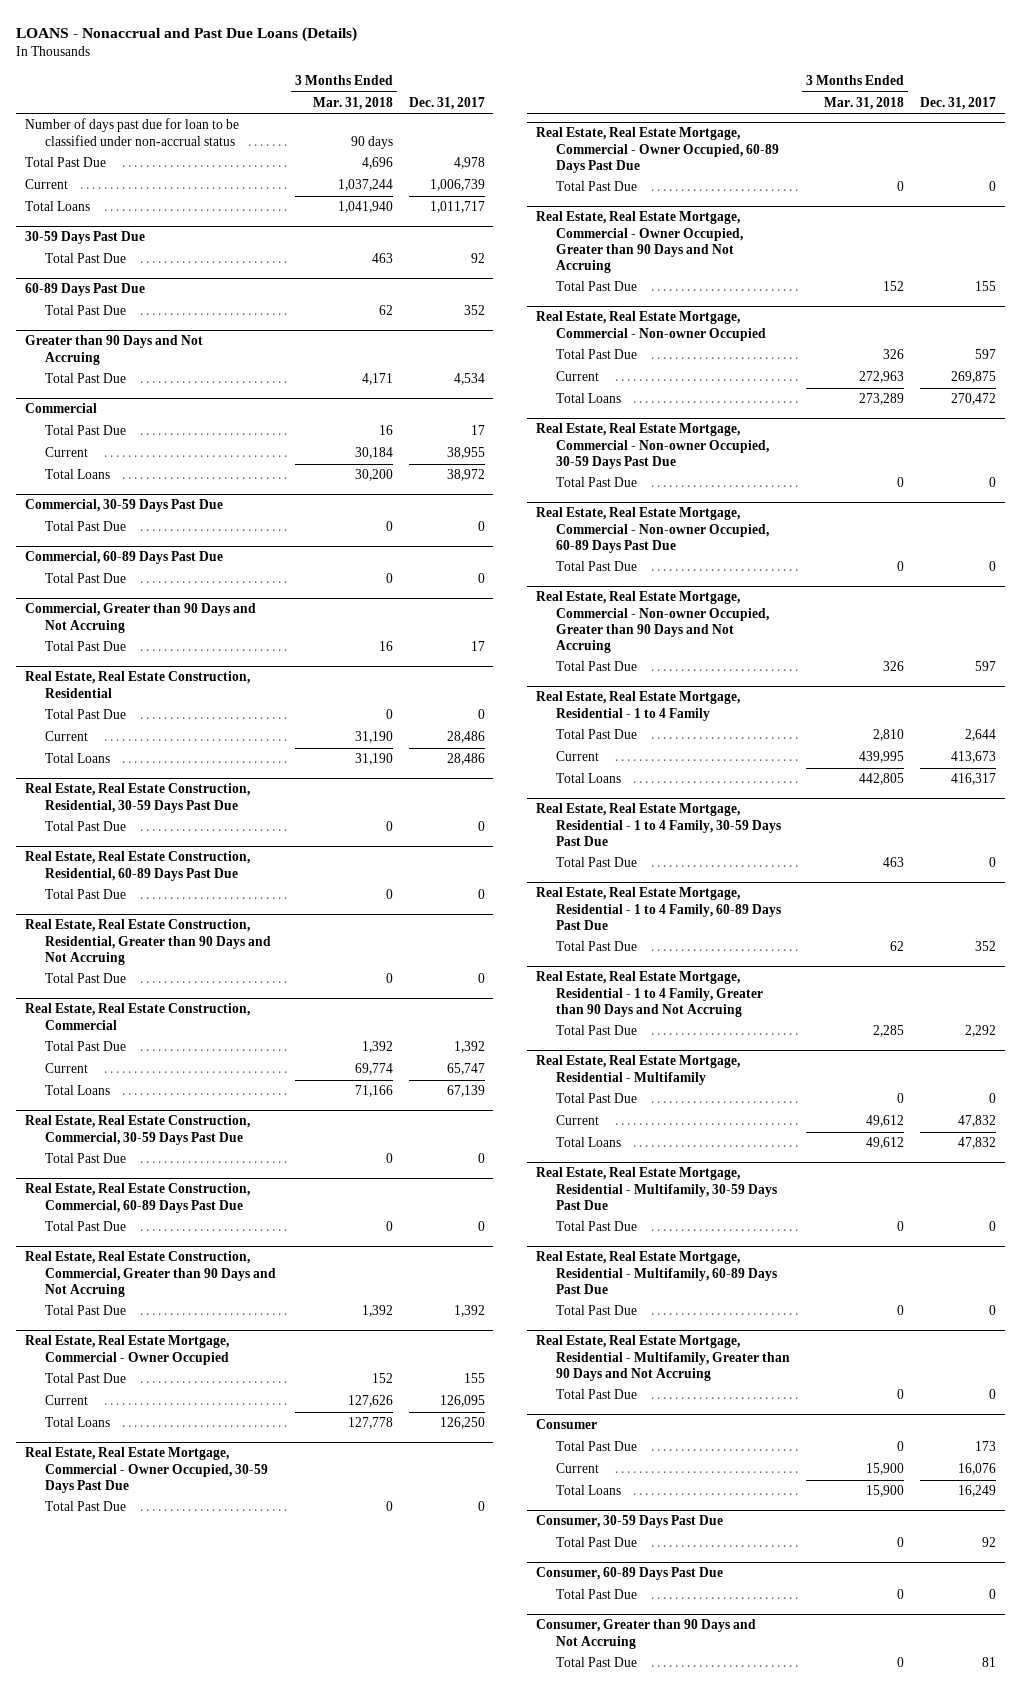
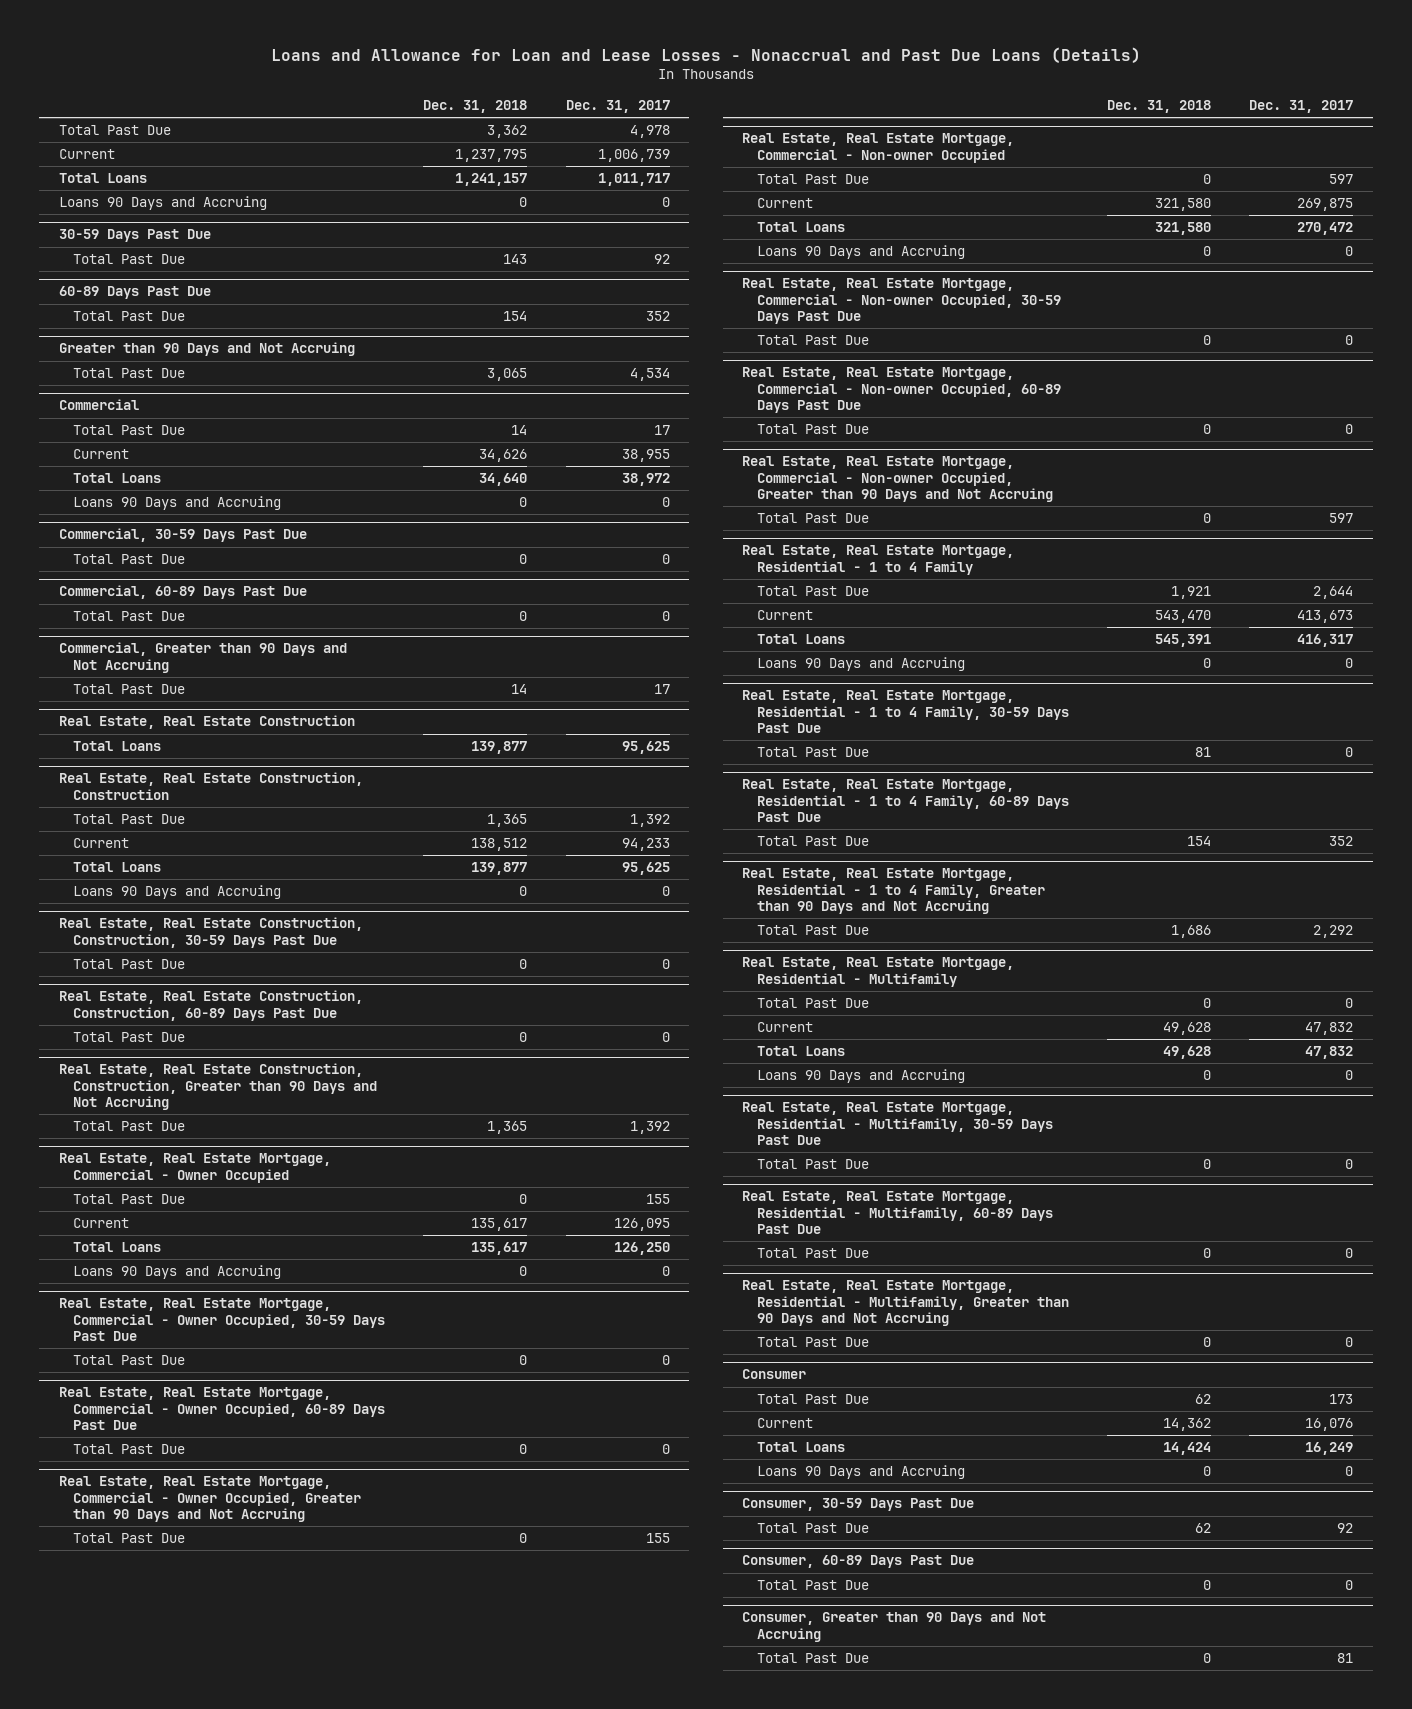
- LOANS - Nonaccrual and Past Due Loans (Details)
+ Loans and Allowance for Loan and Lease Losses - Nonaccrual and Past Due Loans (Details)
- | 3 Months Ended Mar. 31, 2018 | Dec. 31, 2017
+ | Dec. 31, 2018 | Dec. 31, 2017
- Number of days past due for loan to be classified under non-accrual status | 90 days |
+ Loans 90 Days and Accruing | 0 | 0
@ Commercial
+ Loans 90 Days and Accruing | 0 | 0
- Real Estate, Real Estate Construction, Residential
- Total Past Due | 0 | 0
- Current | 31,190 | 28,486
- Total Loans | 31,190 | 28,486
- Real Estate, Real Estate Construction, Residential, 30-59 Days Past Due
- Total Past Due | 0 | 0
- Real Estate, Real Estate Construction, Residential, 60-89 Days Past Due
- Total Past Due | 0 | 0
- Real Estate, Real Estate Construction, Residential, Greater than 90 Days and Not Accruing
- Total Past Due | 0 | 0
- Real Estate, Real Estate Construction, Commercial
+ Real Estate, Real Estate Construction
+ Total Loans | 139,877 | 95,625
+ Real Estate, Real Estate Construction, Construction
- Current | 69,774 | 65,747
- Total Loans | 71,166 | 67,139
- Real Estate, Real Estate Construction, Commercial, 30-59 Days Past Due
+ Current | 138,512 | 94,233
+ Total Loans | 139,877 | 95,625
+ Loans 90 Days and Accruing | 0 | 0
+ Real Estate, Real Estate Construction, Construction, 30-59 Days Past Due
- Real Estate, Real Estate Construction, Commercial, 60-89 Days Past Due
+ Real Estate, Real Estate Construction, Construction, 60-89 Days Past Due
- Real Estate, Real Estate Construction, Commercial, Greater than 90 Days and Not Accruing
+ Real Estate, Real Estate Construction, Construction, Greater than 90 Days and Not Accruing
@ Real Estate, Real Estate Mortgage, Commercial - Owner Occupied
+ Loans 90 Days and Accruing | 0 | 0
@ Real Estate, Real Estate Mortgage, Commercial - Non-owner Occupied
+ Loans 90 Days and Accruing | 0 | 0
@ Real Estate, Real Estate Mortgage, Residential - 1 to 4 Family
+ Loans 90 Days and Accruing | 0 | 0
@ Real Estate, Real Estate Mortgage, Residential - Multifamily
+ Loans 90 Days and Accruing | 0 | 0
@ Consumer
+ Loans 90 Days and Accruing | 0 | 0

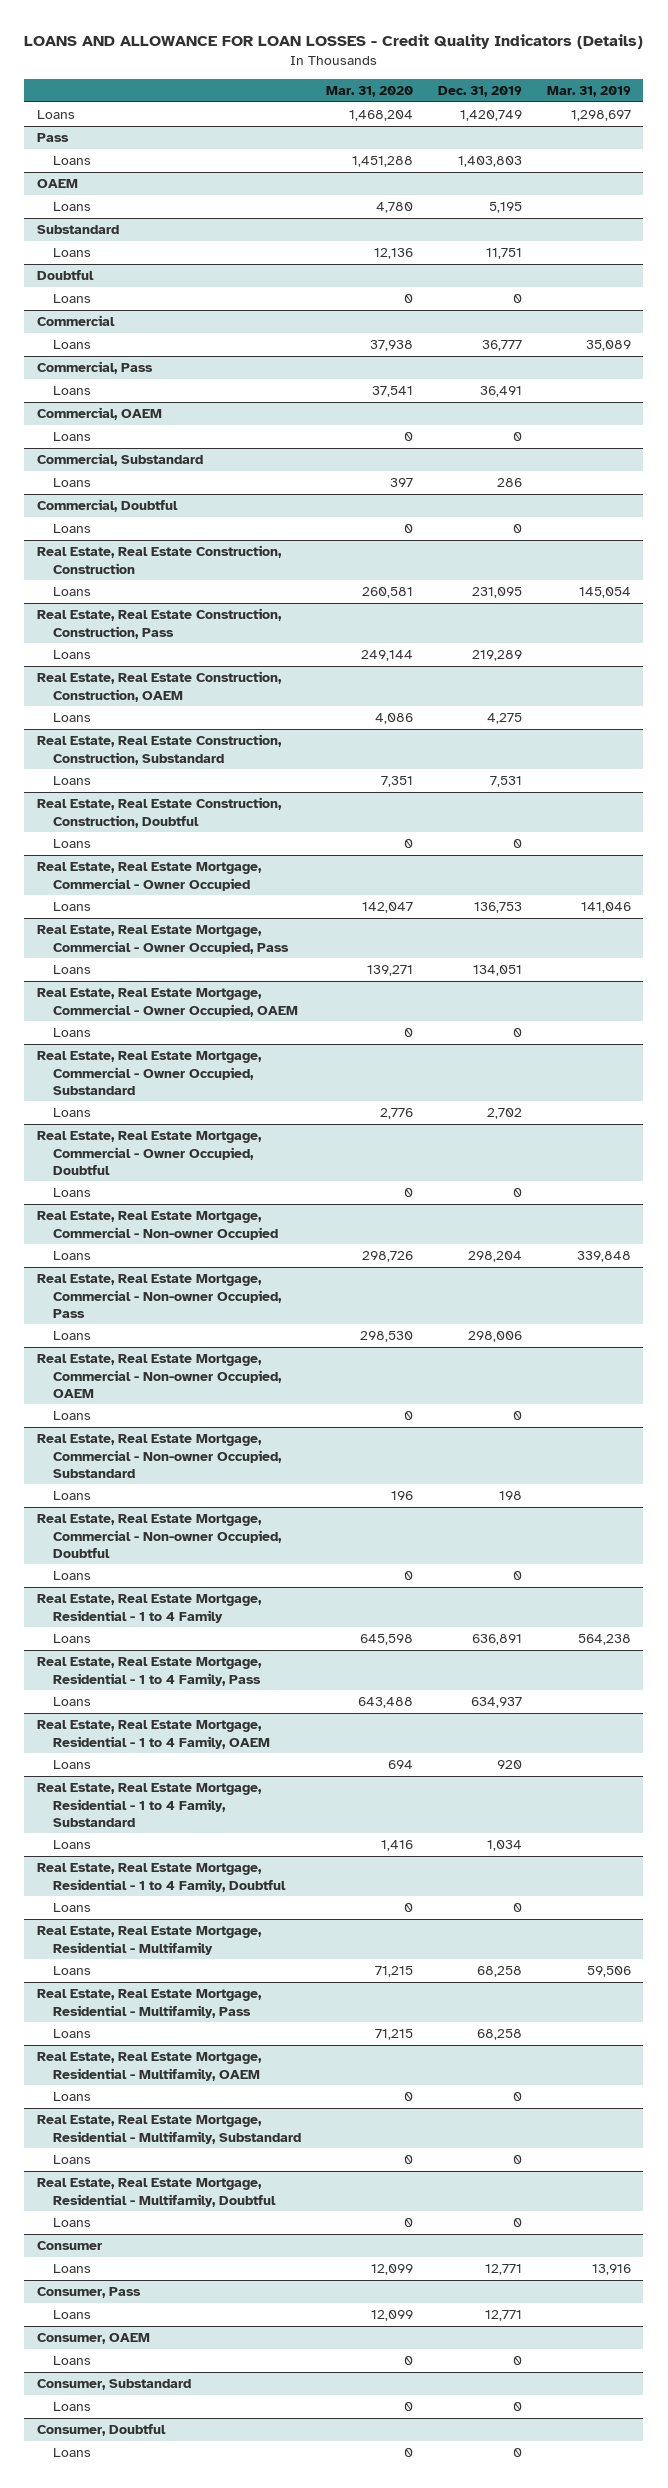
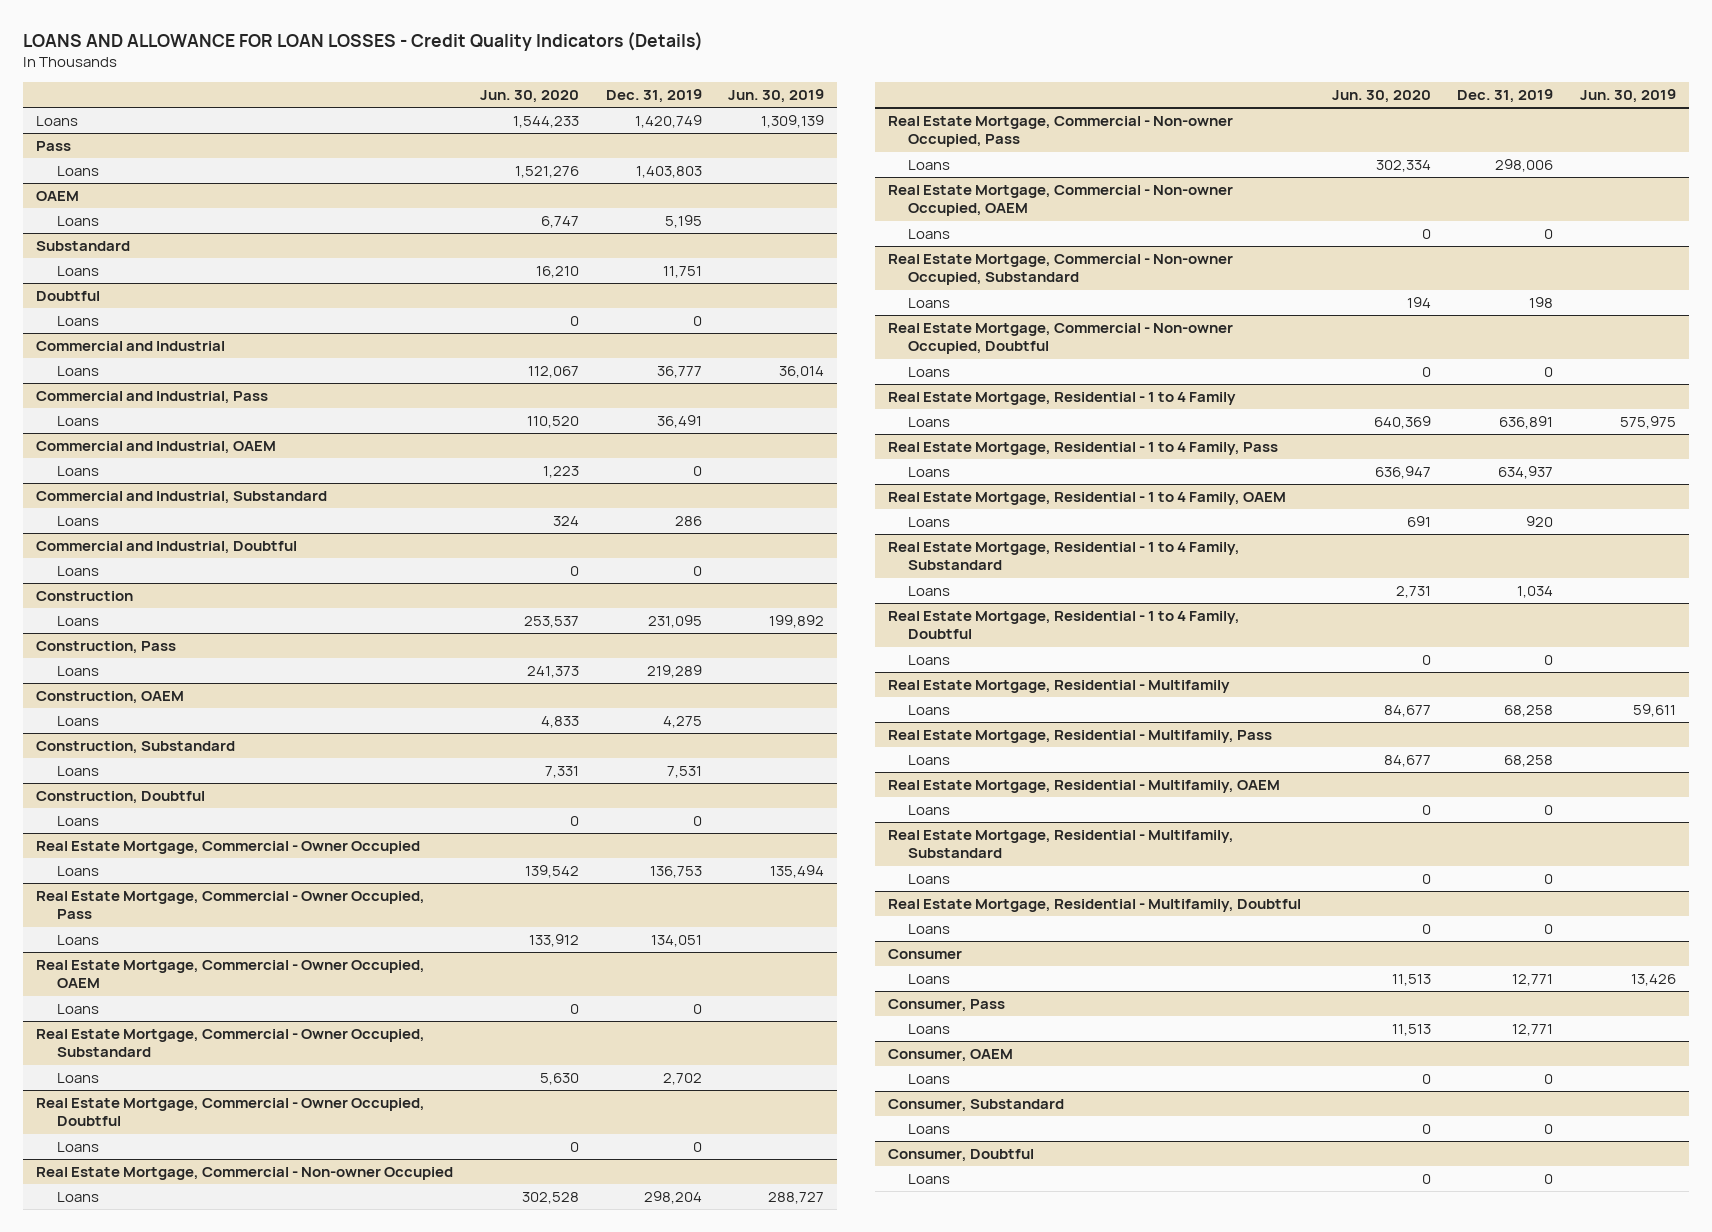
- | Mar. 31, 2020 | Dec. 31, 2019 | Mar. 31, 2019
+ | Jun. 30, 2020 | Dec. 31, 2019 | Jun. 30, 2019
- Commercial
+ Commercial and Industrial
- Commercial, Pass
+ Commercial and Industrial, Pass
- Commercial, OAEM
+ Commercial and Industrial, OAEM
- Commercial, Substandard
+ Commercial and Industrial, Substandard
- Commercial, Doubtful
+ Commercial and Industrial, Doubtful
- Real Estate, Real Estate Construction, Construction
+ Construction
- Real Estate, Real Estate Construction, Construction, Pass
+ Construction, Pass
- Real Estate, Real Estate Construction, Construction, OAEM
+ Construction, OAEM
- Real Estate, Real Estate Construction, Construction, Substandard
+ Construction, Substandard
- Real Estate, Real Estate Construction, Construction, Doubtful
+ Construction, Doubtful
- Real Estate, Real Estate Mortgage, Commercial - Owner Occupied
+ Real Estate Mortgage, Commercial - Owner Occupied
- Real Estate, Real Estate Mortgage, Commercial - Owner Occupied, Pass
+ Real Estate Mortgage, Commercial - Owner Occupied, Pass
- Real Estate, Real Estate Mortgage, Commercial - Owner Occupied, OAEM
+ Real Estate Mortgage, Commercial - Owner Occupied, OAEM
- Real Estate, Real Estate Mortgage, Commercial - Owner Occupied, Substandard
+ Real Estate Mortgage, Commercial - Owner Occupied, Substandard
- Real Estate, Real Estate Mortgage, Commercial - Owner Occupied, Doubtful
+ Real Estate Mortgage, Commercial - Owner Occupied, Doubtful
- Real Estate, Real Estate Mortgage, Commercial - Non-owner Occupied
+ Real Estate Mortgage, Commercial - Non-owner Occupied
- Real Estate, Real Estate Mortgage, Commercial - Non-owner Occupied, Pass
+ Real Estate Mortgage, Commercial - Non-owner Occupied, Pass
- Real Estate, Real Estate Mortgage, Commercial - Non-owner Occupied, OAEM
+ Real Estate Mortgage, Commercial - Non-owner Occupied, OAEM
- Real Estate, Real Estate Mortgage, Commercial - Non-owner Occupied, Substandard
+ Real Estate Mortgage, Commercial - Non-owner Occupied, Substandard
- Real Estate, Real Estate Mortgage, Commercial - Non-owner Occupied, Doubtful
+ Real Estate Mortgage, Commercial - Non-owner Occupied, Doubtful
- Real Estate, Real Estate Mortgage, Residential - 1 to 4 Family
+ Real Estate Mortgage, Residential - 1 to 4 Family
- Real Estate, Real Estate Mortgage, Residential - 1 to 4 Family, Pass
+ Real Estate Mortgage, Residential - 1 to 4 Family, Pass
- Real Estate, Real Estate Mortgage, Residential - 1 to 4 Family, OAEM
+ Real Estate Mortgage, Residential - 1 to 4 Family, OAEM
- Real Estate, Real Estate Mortgage, Residential - 1 to 4 Family, Substandard
+ Real Estate Mortgage, Residential - 1 to 4 Family, Substandard
- Real Estate, Real Estate Mortgage, Residential - 1 to 4 Family, Doubtful
+ Real Estate Mortgage, Residential - 1 to 4 Family, Doubtful
- Real Estate, Real Estate Mortgage, Residential - Multifamily
+ Real Estate Mortgage, Residential - Multifamily
- Real Estate, Real Estate Mortgage, Residential - Multifamily, Pass
+ Real Estate Mortgage, Residential - Multifamily, Pass
- Real Estate, Real Estate Mortgage, Residential - Multifamily, OAEM
+ Real Estate Mortgage, Residential - Multifamily, OAEM
- Real Estate, Real Estate Mortgage, Residential - Multifamily, Substandard
+ Real Estate Mortgage, Residential - Multifamily, Substandard
- Real Estate, Real Estate Mortgage, Residential - Multifamily, Doubtful
+ Real Estate Mortgage, Residential - Multifamily, Doubtful

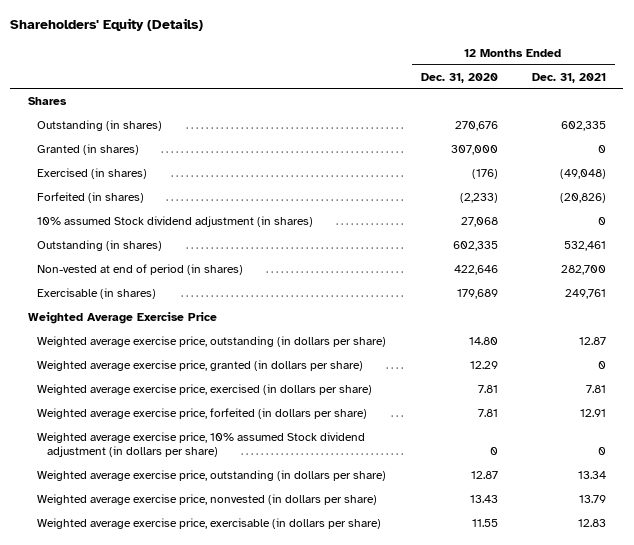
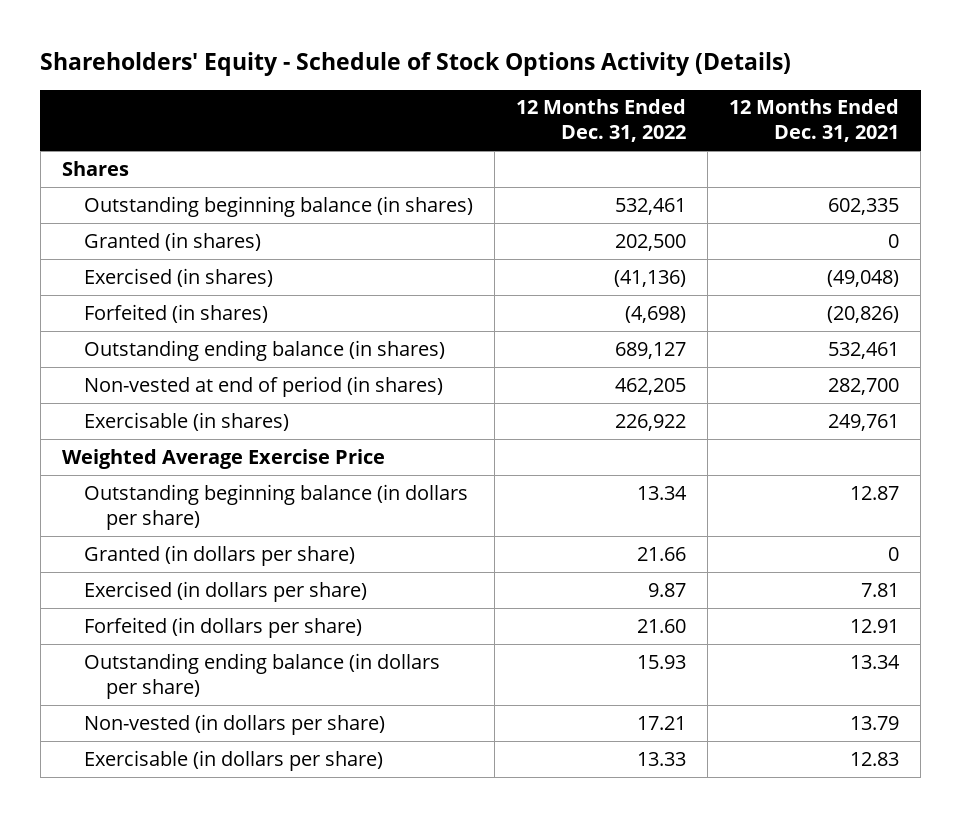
- Shareholders' Equity (Details)
+ Shareholders' Equity - Schedule of Stock Options Activity (Details)
- | 12 Months Ended Dec. 31, 2020 | 12 Months Ended Dec. 31, 2021
+ | 12 Months Ended Dec. 31, 2022 | 12 Months Ended Dec. 31, 2021
- Outstanding (in shares) | 270,676 | 602,335
+ Outstanding beginning balance (in shares) | 532,461 | 602,335
- 10% assumed Stock dividend adjustment (in shares) | 27,068 | 0
- Outstanding (in shares) | 602,335 | 532,461
+ Outstanding ending balance (in shares) | 689,127 | 532,461
- Weighted average exercise price, outstanding (in dollars per share) | 14.80 | 12.87
- Weighted average exercise price, granted (in dollars per share) | 12.29 | 0
- Weighted average exercise price, exercised (in dollars per share) | 7.81 | 7.81
- Weighted average exercise price, forfeited (in dollars per share) | 7.81 | 12.91
- Weighted average exercise price, 10% assumed Stock dividend adjustment (in dollars per share) | 0 | 0
- Weighted average exercise price, outstanding (in dollars per share) | 12.87 | 13.34
- Weighted average exercise price, nonvested (in dollars per share) | 13.43 | 13.79
- Weighted average exercise price, exercisable (in dollars per share) | 11.55 | 12.83
+ Outstanding beginning balance (in dollars per share) | 13.34 | 12.87
+ Granted (in dollars per share) | 21.66 | 0
+ Exercised (in dollars per share) | 9.87 | 7.81
+ Forfeited (in dollars per share) | 21.60 | 12.91
+ Outstanding ending balance (in dollars per share) | 15.93 | 13.34
+ Non-vested (in dollars per share) | 17.21 | 13.79
+ Exercisable (in dollars per share) | 13.33 | 12.83

